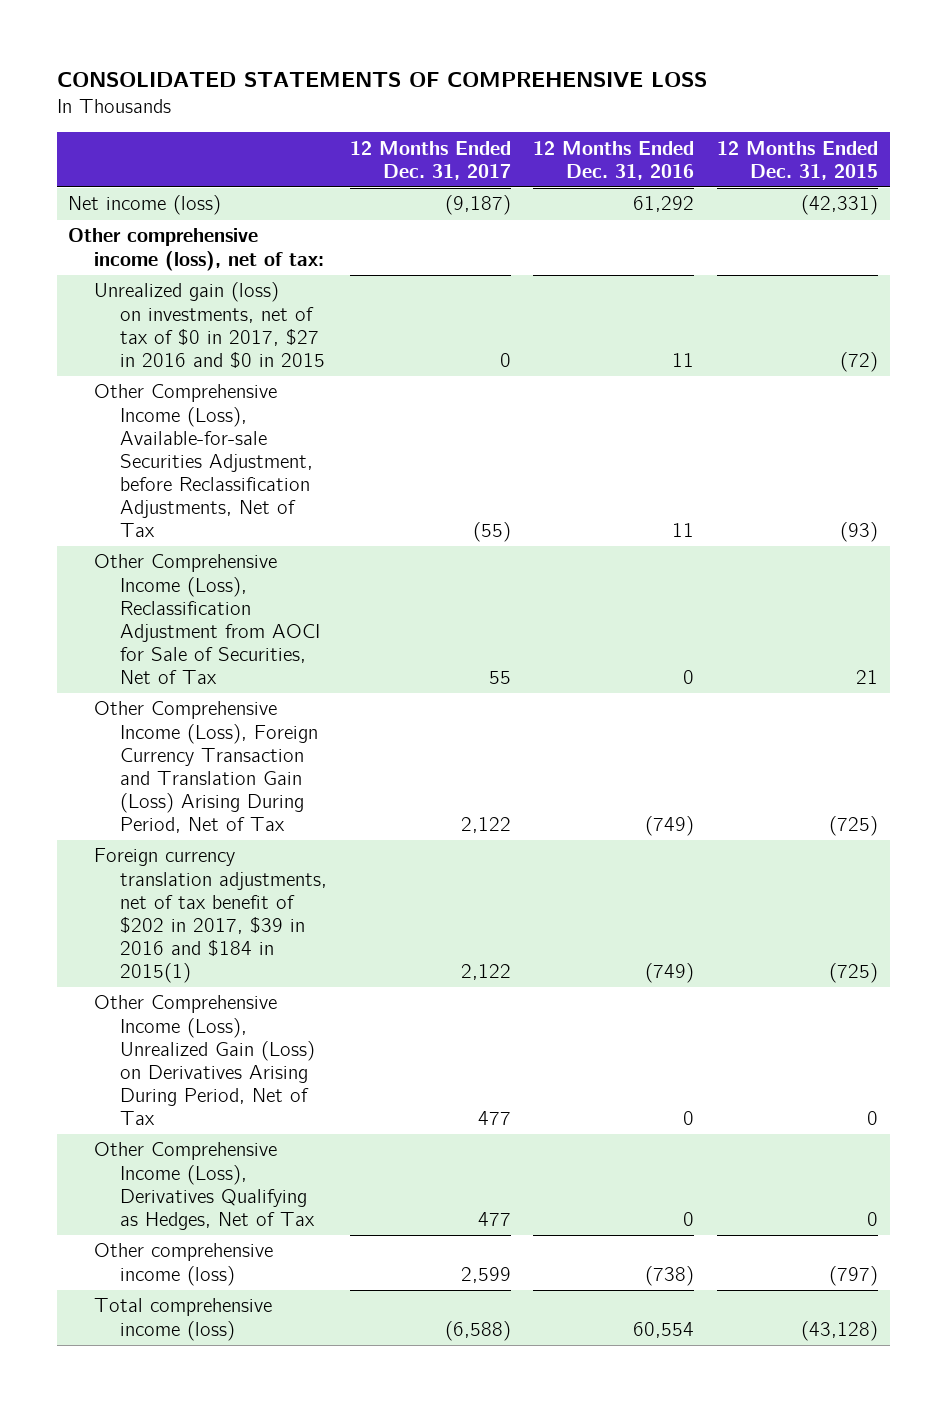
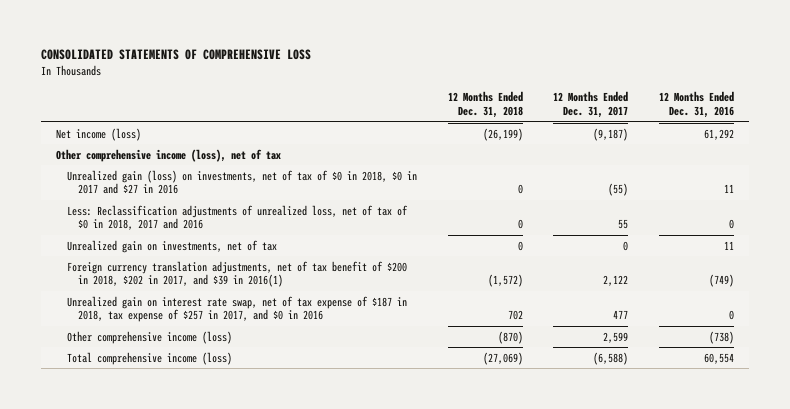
- | 12 Months Ended Dec. 31, 2017 | 12 Months Ended Dec. 31, 2016 | 12 Months Ended Dec. 31, 2015
+ | 12 Months Ended Dec. 31, 2018 | 12 Months Ended Dec. 31, 2017 | 12 Months Ended Dec. 31, 2016
- Other comprehensive income (loss), net of tax:
- Unrealized gain (loss) on investments, net of tax of $0 in 2017, $27 in 2016 and $0 in 2015 | 0 | 11 | (72)
- Other Comprehensive Income (Loss), Available-for-sale Securities Adjustment, before Reclassification Adjustments, Net of Tax | (55) | 11 | (93)
- Other Comprehensive Income (Loss), Reclassification Adjustment from AOCI for Sale of Securities, Net of Tax | 55 | 0 | 21
- Other Comprehensive Income (Loss), Foreign Currency Transaction and Translation Gain (Loss) Arising During Period, Net of Tax | 2,122 | (749) | (725)
- Foreign currency translation adjustments, net of tax benefit of $202 in 2017, $39 in 2016 and $184 in 2015(1) | 2,122 | (749) | (725)
- Other Comprehensive Income (Loss), Unrealized Gain (Loss) on Derivatives Arising During Period, Net of Tax | 477 | 0 | 0
- Other Comprehensive Income (Loss), Derivatives Qualifying as Hedges, Net of Tax | 477 | 0 | 0
+ Other comprehensive income (loss), net of tax
+ Unrealized gain (loss) on investments, net of tax of $0 in 2018, $0 in 2017 and $27 in 2016 | 0 | (55) | 11
+ Less: Reclassification adjustments of unrealized loss, net of tax of $0 in 2018, 2017 and 2016 | 0 | 55 | 0
+ Unrealized gain on investments, net of tax | 0 | 0 | 11
+ Foreign currency translation adjustments, net of tax benefit of $200 in 2018, $202 in 2017, and $39 in 2016(1) | (1,572) | 2,122 | (749)
+ Unrealized gain on interest rate swap, net of tax expense of $187 in 2018, tax expense of $257 in 2017, and $0 in 2016 | 702 | 477 | 0

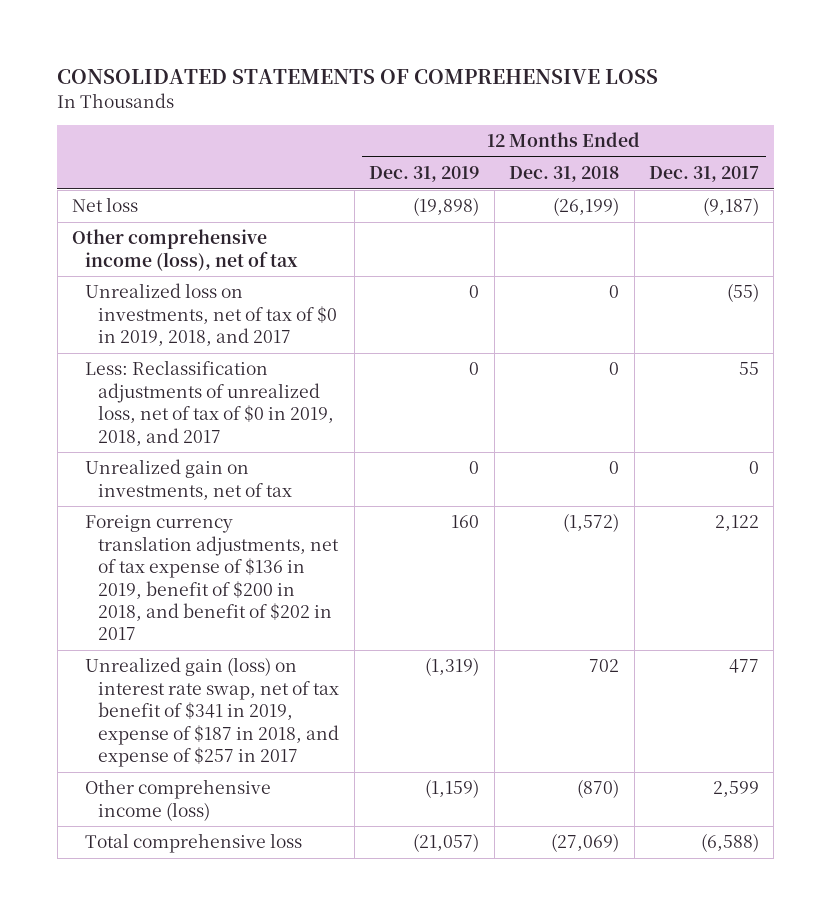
- | 12 Months Ended Dec. 31, 2018 | 12 Months Ended Dec. 31, 2017 | 12 Months Ended Dec. 31, 2016
+ | 12 Months Ended Dec. 31, 2019 | 12 Months Ended Dec. 31, 2018 | 12 Months Ended Dec. 31, 2017
- Net income (loss) | (26,199) | (9,187) | 61,292
+ Net loss | (19,898) | (26,199) | (9,187)
- Unrealized gain (loss) on investments, net of tax of $0 in 2018, $0 in 2017 and $27 in 2016 | 0 | (55) | 11
- Less: Reclassification adjustments of unrealized loss, net of tax of $0 in 2018, 2017 and 2016 | 0 | 55 | 0
+ Unrealized loss on investments, net of tax of $0 in 2019, 2018, and 2017 | 0 | 0 | (55)
+ Less: Reclassification adjustments of unrealized loss, net of tax of $0 in 2019, 2018, and 2017 | 0 | 0 | 55
- Foreign currency translation adjustments, net of tax benefit of $200 in 2018, $202 in 2017, and $39 in 2016(1) | (1,572) | 2,122 | (749)
- Unrealized gain on interest rate swap, net of tax expense of $187 in 2018, tax expense of $257 in 2017, and $0 in 2016 | 702 | 477 | 0
+ Foreign currency translation adjustments, net of tax expense of $136 in 2019, benefit of $200 in 2018, and benefit of $202 in 2017 | 160 | (1,572) | 2,122
+ Unrealized gain (loss) on interest rate swap, net of tax benefit of $341 in 2019, expense of $187 in 2018, and expense of $257 in 2017 | (1,319) | 702 | 477
- Total comprehensive income (loss) | (27,069) | (6,588) | 60,554
+ Total comprehensive loss | (21,057) | (27,069) | (6,588)

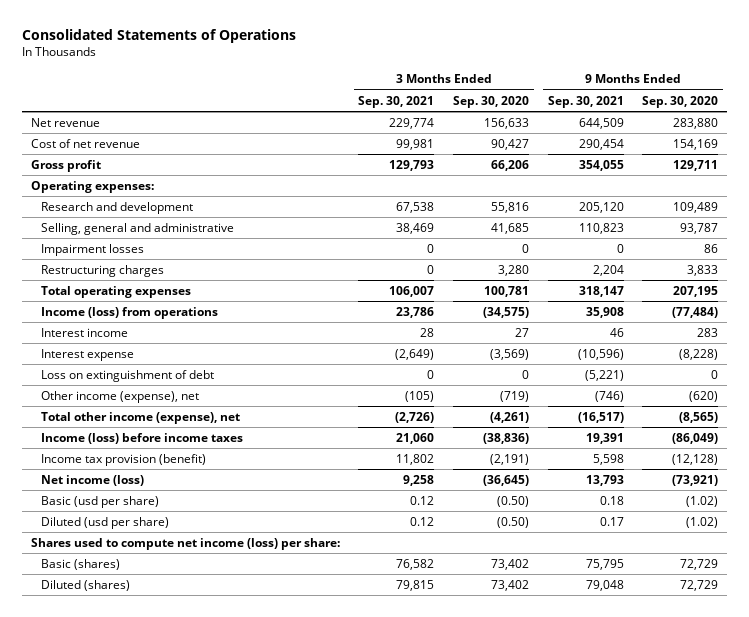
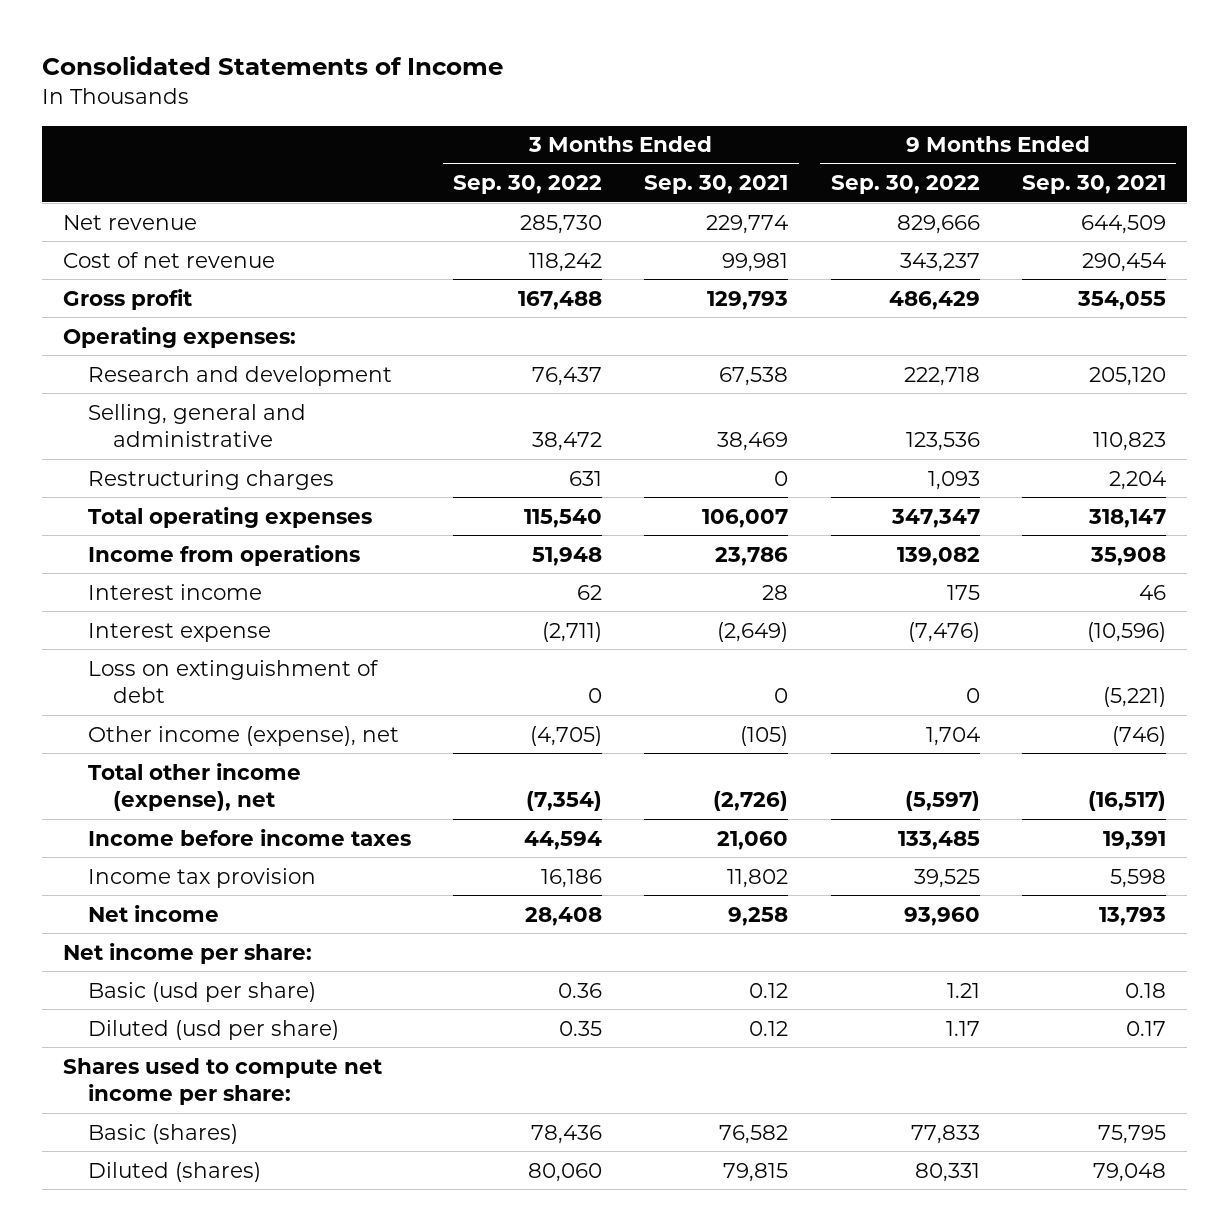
- Consolidated Statements of Operations
+ Consolidated Statements of Income
- | 3 Months Ended Sep. 30, 2021 | 3 Months Ended Sep. 30, 2020 | 9 Months Ended Sep. 30, 2021 | 9 Months Ended Sep. 30, 2020
+ | 3 Months Ended Sep. 30, 2022 | 3 Months Ended Sep. 30, 2021 | 9 Months Ended Sep. 30, 2022 | 9 Months Ended Sep. 30, 2021
- Impairment losses | 0 | 0 | 0 | 86
- Income (loss) from operations | 23,786 | (34,575) | 35,908 | (77,484)
+ Income from operations | 51,948 | 23,786 | 139,082 | 35,908
- Income (loss) before income taxes | 21,060 | (38,836) | 19,391 | (86,049)
- Income tax provision (benefit) | 11,802 | (2,191) | 5,598 | (12,128)
- Net income (loss) | 9,258 | (36,645) | 13,793 | (73,921)
+ Income before income taxes | 44,594 | 21,060 | 133,485 | 19,391
+ Income tax provision | 16,186 | 11,802 | 39,525 | 5,598
+ Net income | 28,408 | 9,258 | 93,960 | 13,793
+ Net income per share:
- Shares used to compute net income (loss) per share:
+ Shares used to compute net income per share:

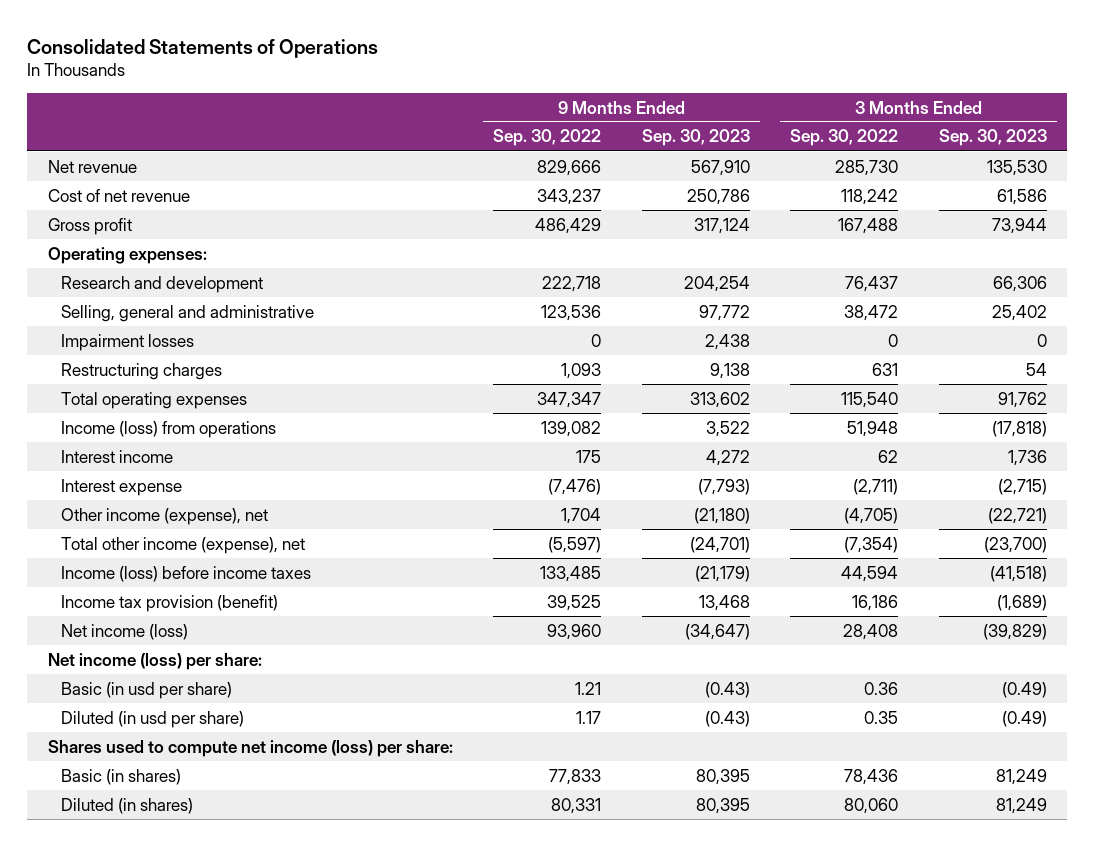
- Consolidated Statements of Income
+ Consolidated Statements of Operations
- | 3 Months Ended Sep. 30, 2022 | 3 Months Ended Sep. 30, 2021 | 9 Months Ended Sep. 30, 2022 | 9 Months Ended Sep. 30, 2021
+ | 9 Months Ended Sep. 30, 2022 | 9 Months Ended Sep. 30, 2023 | 3 Months Ended Sep. 30, 2022 | 3 Months Ended Sep. 30, 2023
+ Impairment losses | 0 | 2,438 | 0 | 0
- Income from operations | 51,948 | 23,786 | 139,082 | 35,908
+ Income (loss) from operations | 139,082 | 3,522 | 51,948 | (17,818)
- Loss on extinguishment of debt | 0 | 0 | 0 | (5,221)
- Income before income taxes | 44,594 | 21,060 | 133,485 | 19,391
- Income tax provision | 16,186 | 11,802 | 39,525 | 5,598
- Net income | 28,408 | 9,258 | 93,960 | 13,793
- Net income per share:
- Basic (usd per share) | 0.36 | 0.12 | 1.21 | 0.18
- Diluted (usd per share) | 0.35 | 0.12 | 1.17 | 0.17
- Shares used to compute net income per share:
- Basic (shares) | 78,436 | 76,582 | 77,833 | 75,795
- Diluted (shares) | 80,060 | 79,815 | 80,331 | 79,048
+ Income (loss) before income taxes | 133,485 | (21,179) | 44,594 | (41,518)
+ Income tax provision (benefit) | 39,525 | 13,468 | 16,186 | (1,689)
+ Net income (loss) | 93,960 | (34,647) | 28,408 | (39,829)
+ Net income (loss) per share:
+ Basic (in usd per share) | 1.21 | (0.43) | 0.36 | (0.49)
+ Diluted (in usd per share) | 1.17 | (0.43) | 0.35 | (0.49)
+ Shares used to compute net income (loss) per share:
+ Basic (in shares) | 77,833 | 80,395 | 78,436 | 81,249
+ Diluted (in shares) | 80,331 | 80,395 | 80,060 | 81,249

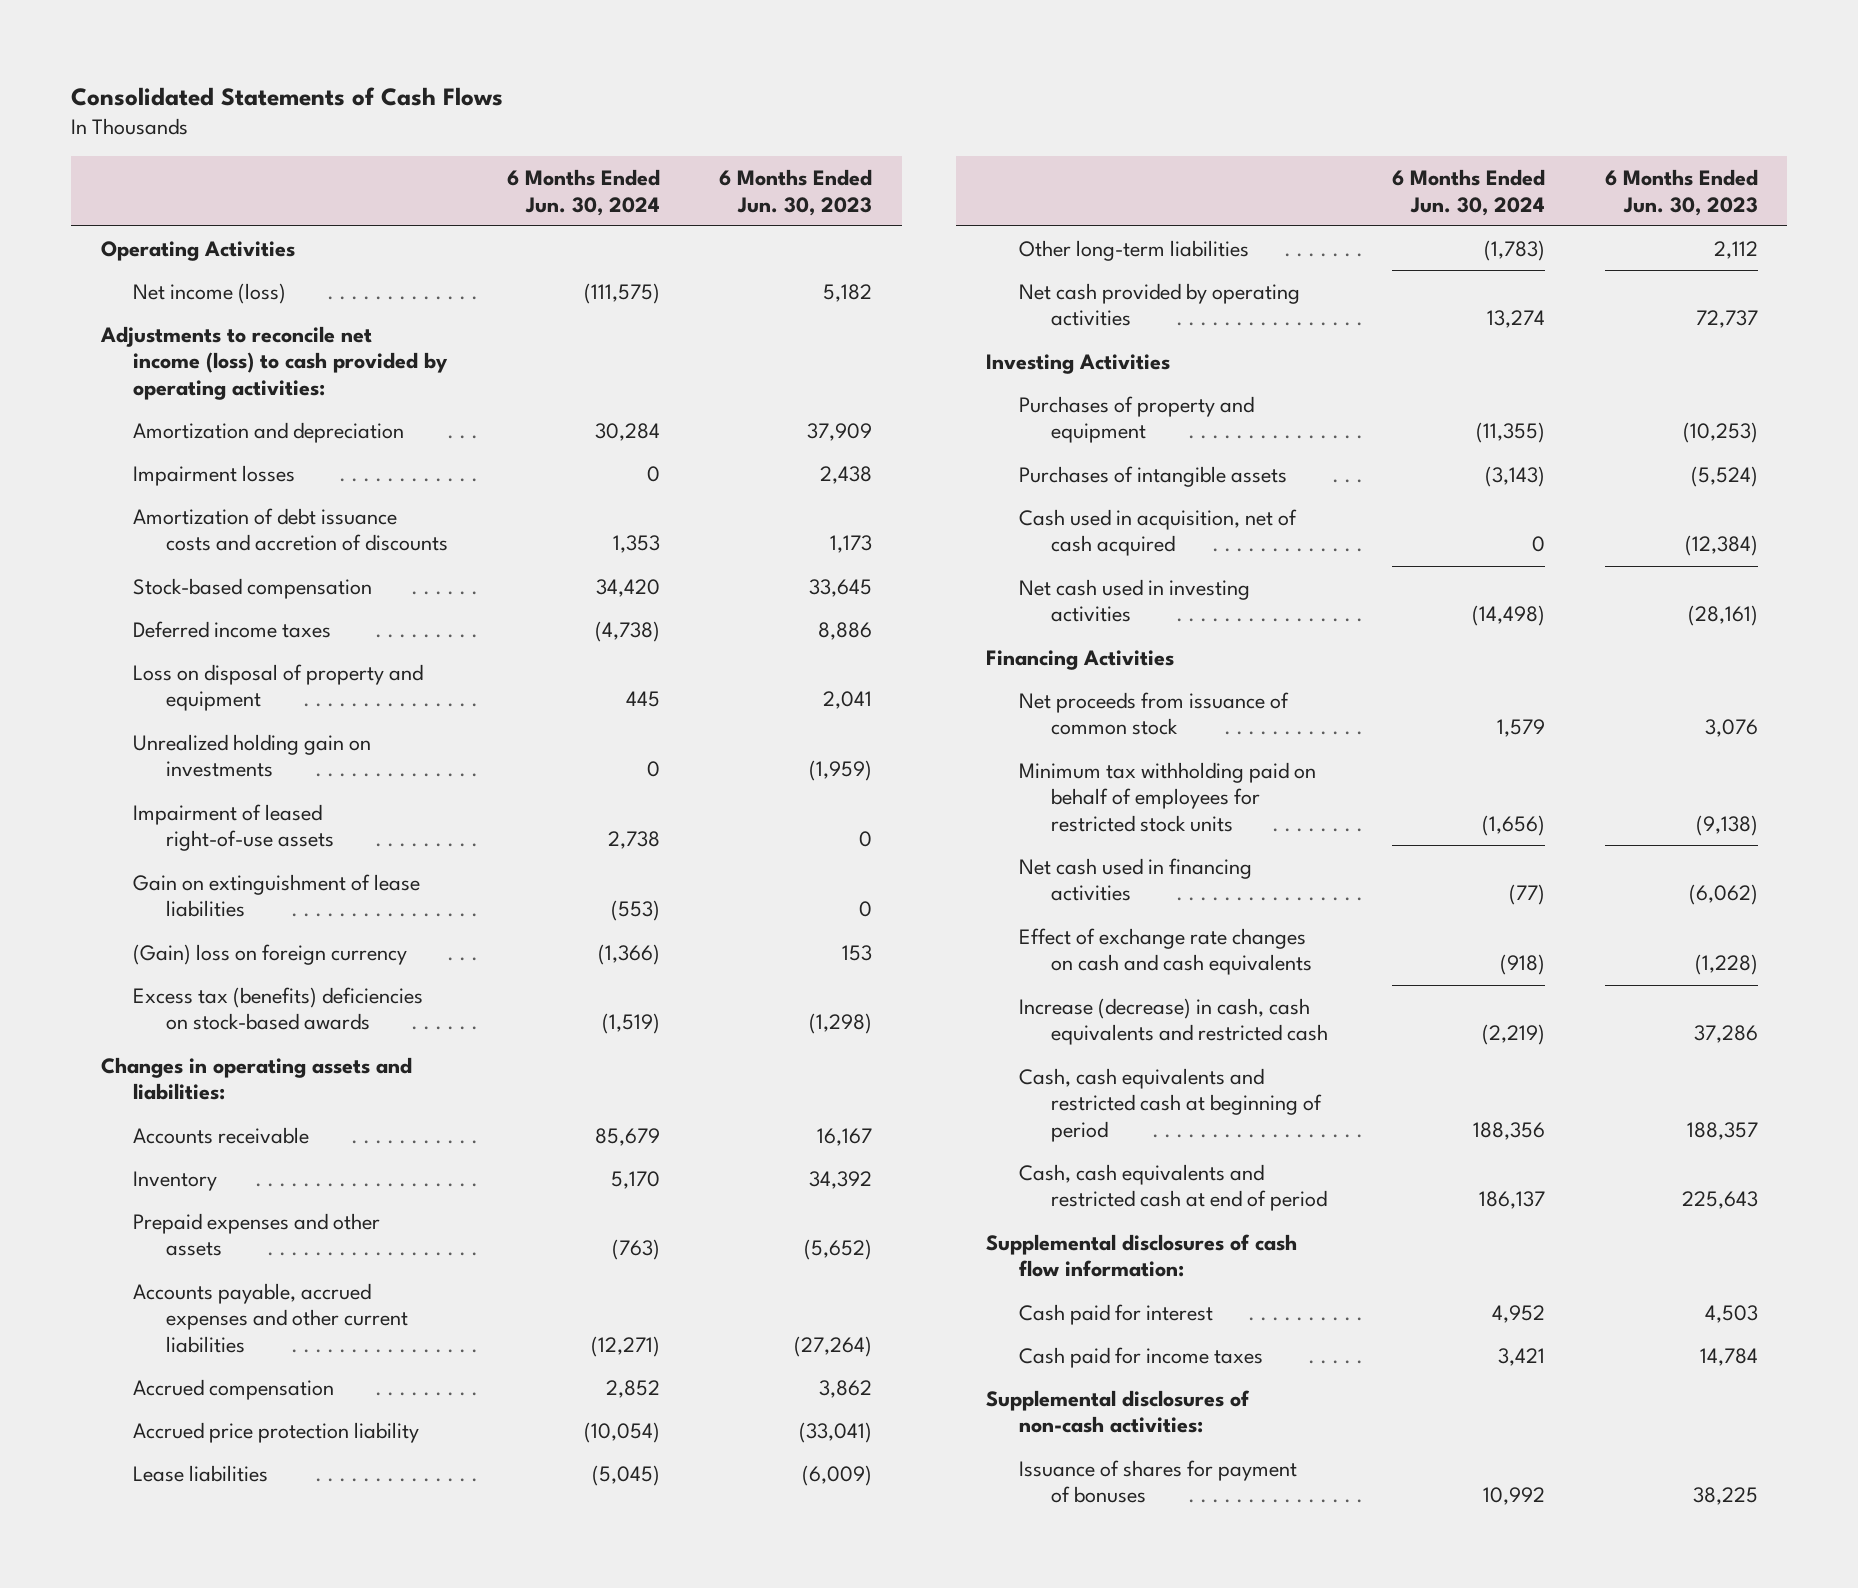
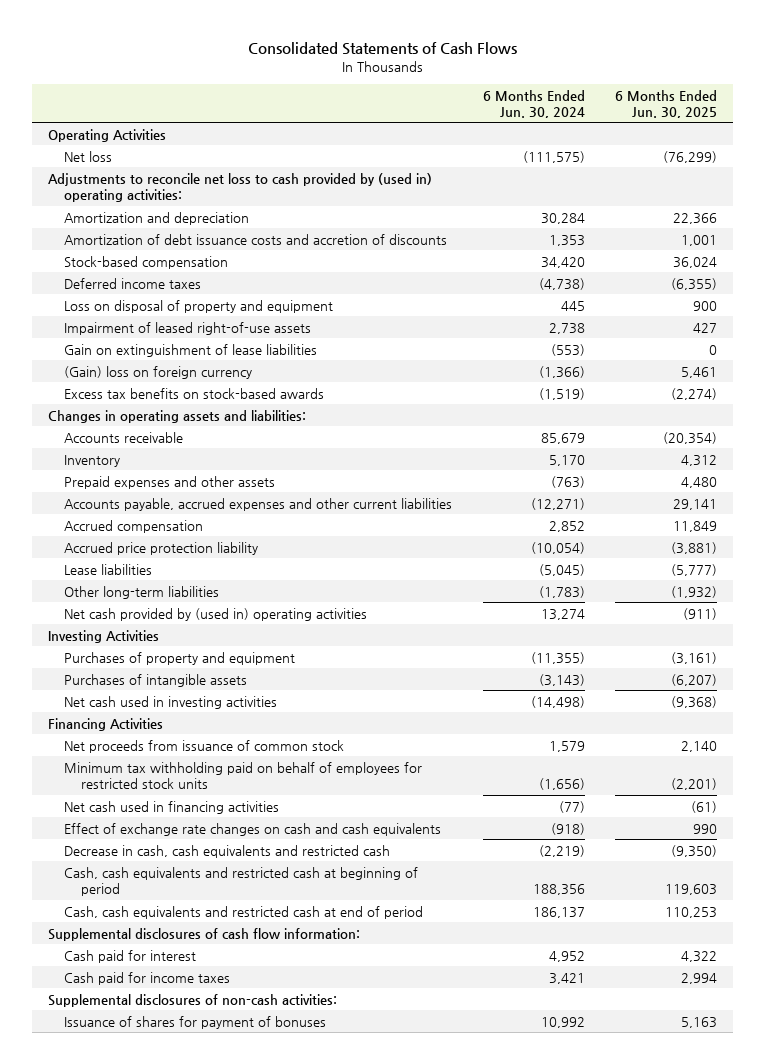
- | 6 Months Ended Jun. 30, 2024 | 6 Months Ended Jun. 30, 2023
+ | 6 Months Ended Jun. 30, 2024 | 6 Months Ended Jun. 30, 2025
- Net income (loss) | (111,575) | 5,182
- Adjustments to reconcile net income (loss) to cash provided by operating activities:
+ Net loss | (111,575) | (76,299)
+ Adjustments to reconcile net loss to cash provided by (used in) operating activities:
- Impairment losses | 0 | 2,438
- Unrealized holding gain on investments | 0 | (1,959)
- Excess tax (benefits) deficiencies on stock-based awards | (1,519) | (1,298)
+ Excess tax benefits on stock-based awards | (1,519) | (2,274)
- Net cash provided by operating activities | 13,274 | 72,737
+ Net cash provided by (used in) operating activities | 13,274 | (911)
- Cash used in acquisition, net of cash acquired | 0 | (12,384)
- Increase (decrease) in cash, cash equivalents and restricted cash | (2,219) | 37,286
+ Decrease in cash, cash equivalents and restricted cash | (2,219) | (9,350)

